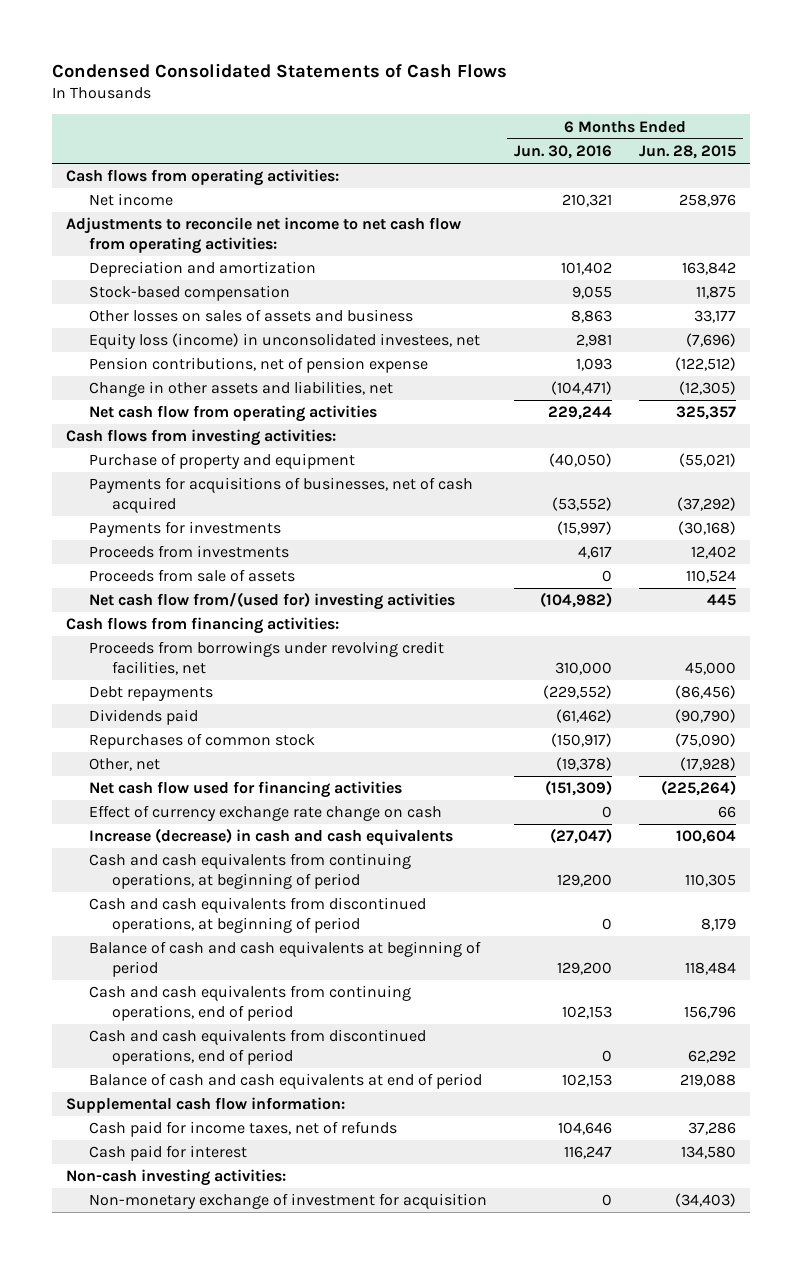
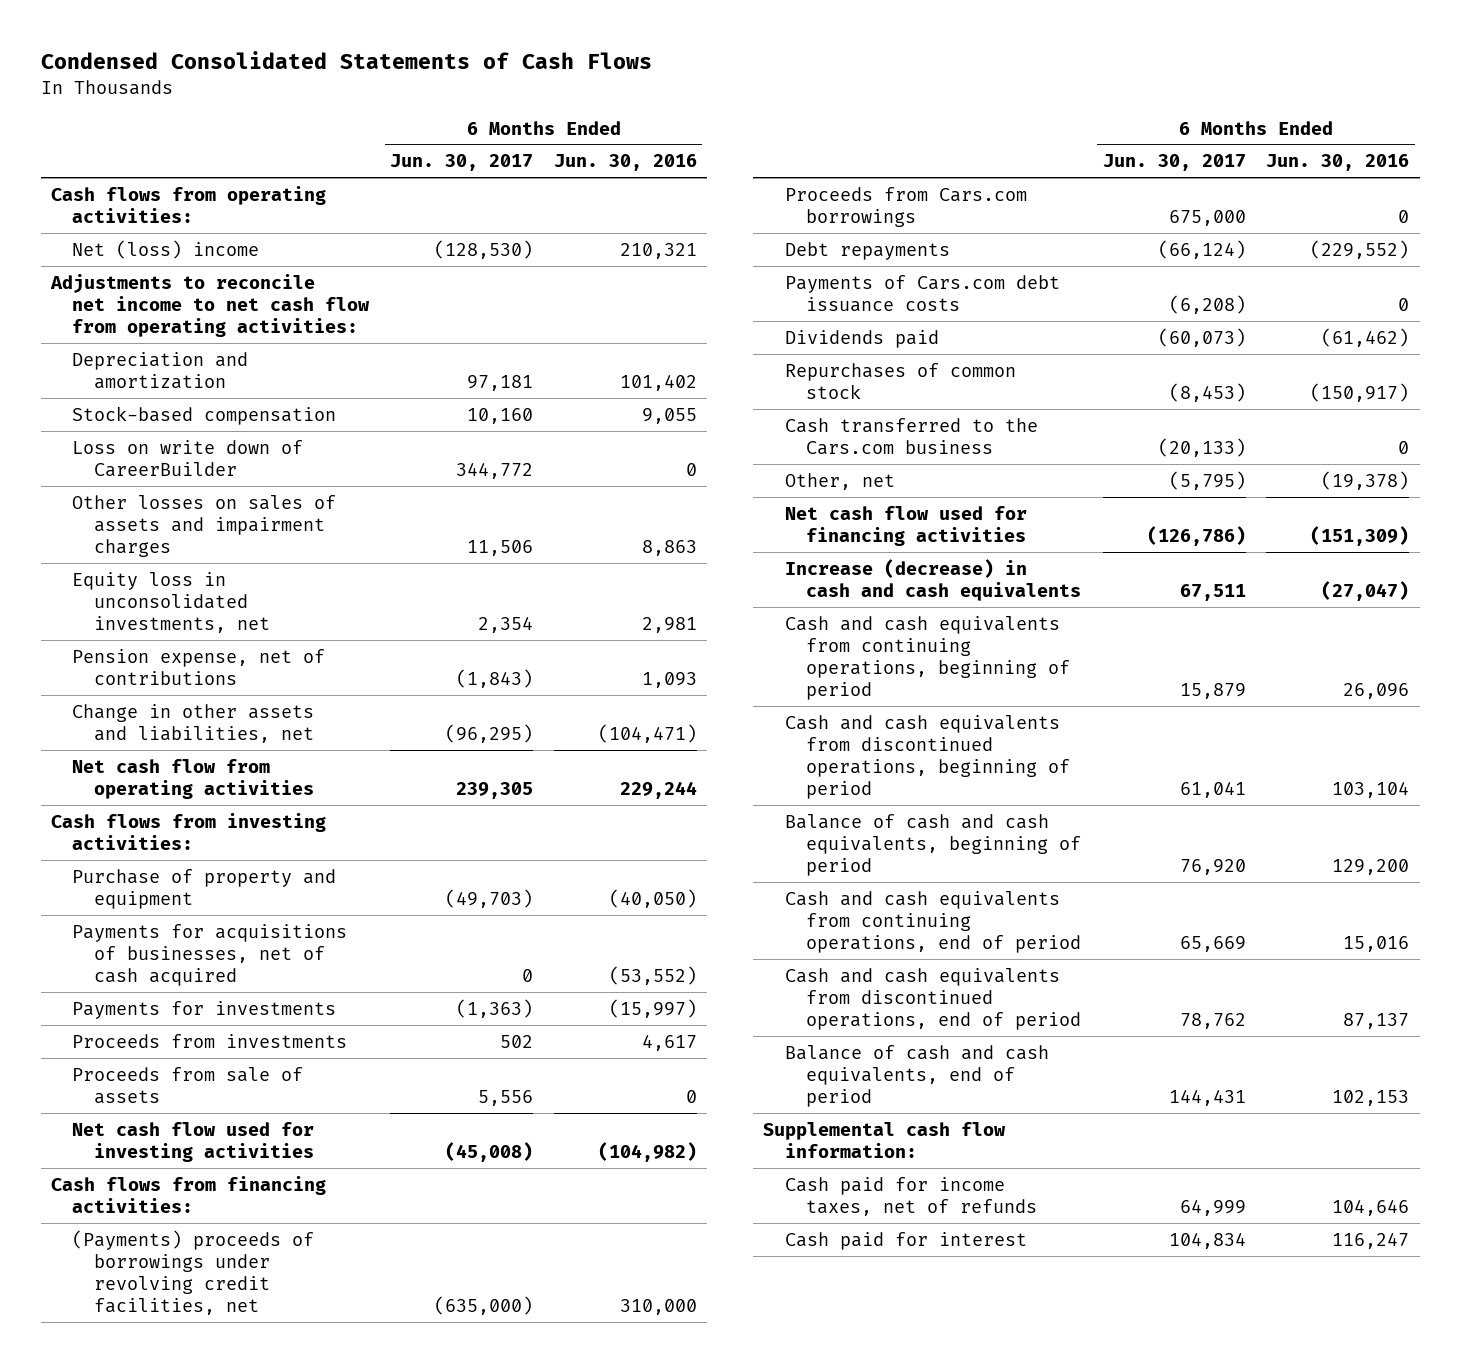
- | 6 Months Ended Jun. 30, 2016 | 6 Months Ended Jun. 28, 2015
+ | 6 Months Ended Jun. 30, 2017 | 6 Months Ended Jun. 30, 2016
- Net income | 210,321 | 258,976
+ Net (loss) income | (128,530) | 210,321
- Other losses on sales of assets and business | 8,863 | 33,177
- Equity loss (income) in unconsolidated investees, net | 2,981 | (7,696)
- Pension contributions, net of pension expense | 1,093 | (122,512)
+ Loss on write down of CareerBuilder | 344,772 | 0
+ Other losses on sales of assets and impairment charges | 11,506 | 8,863
+ Equity loss in unconsolidated investments, net | 2,354 | 2,981
+ Pension expense, net of contributions | (1,843) | 1,093
- Net cash flow from/(used for) investing activities | (104,982) | 445
+ Net cash flow used for investing activities | (45,008) | (104,982)
- Proceeds from borrowings under revolving credit facilities, net | 310,000 | 45,000
+ (Payments) proceeds of borrowings under revolving credit facilities, net | (635,000) | 310,000
+ Proceeds from Cars.com borrowings | 675,000 | 0
+ Payments of Cars.com debt issuance costs | (6,208) | 0
+ Cash transferred to the Cars.com business | (20,133) | 0
- Effect of currency exchange rate change on cash | 0 | 66
- Cash and cash equivalents from continuing operations, at beginning of period | 129,200 | 110,305
- Cash and cash equivalents from discontinued operations, at beginning of period | 0 | 8,179
- Balance of cash and cash equivalents at beginning of period | 129,200 | 118,484
- Cash and cash equivalents from continuing operations, end of period | 102,153 | 156,796
- Cash and cash equivalents from discontinued operations, end of period | 0 | 62,292
- Balance of cash and cash equivalents at end of period | 102,153 | 219,088
+ Cash and cash equivalents from continuing operations, beginning of period | 15,879 | 26,096
+ Cash and cash equivalents from discontinued operations, beginning of period | 61,041 | 103,104
+ Balance of cash and cash equivalents, beginning of period | 76,920 | 129,200
+ Cash and cash equivalents from continuing operations, end of period | 65,669 | 15,016
+ Cash and cash equivalents from discontinued operations, end of period | 78,762 | 87,137
+ Balance of cash and cash equivalents, end of period | 144,431 | 102,153
- Non-cash investing activities:
- Non-monetary exchange of investment for acquisition | 0 | (34,403)

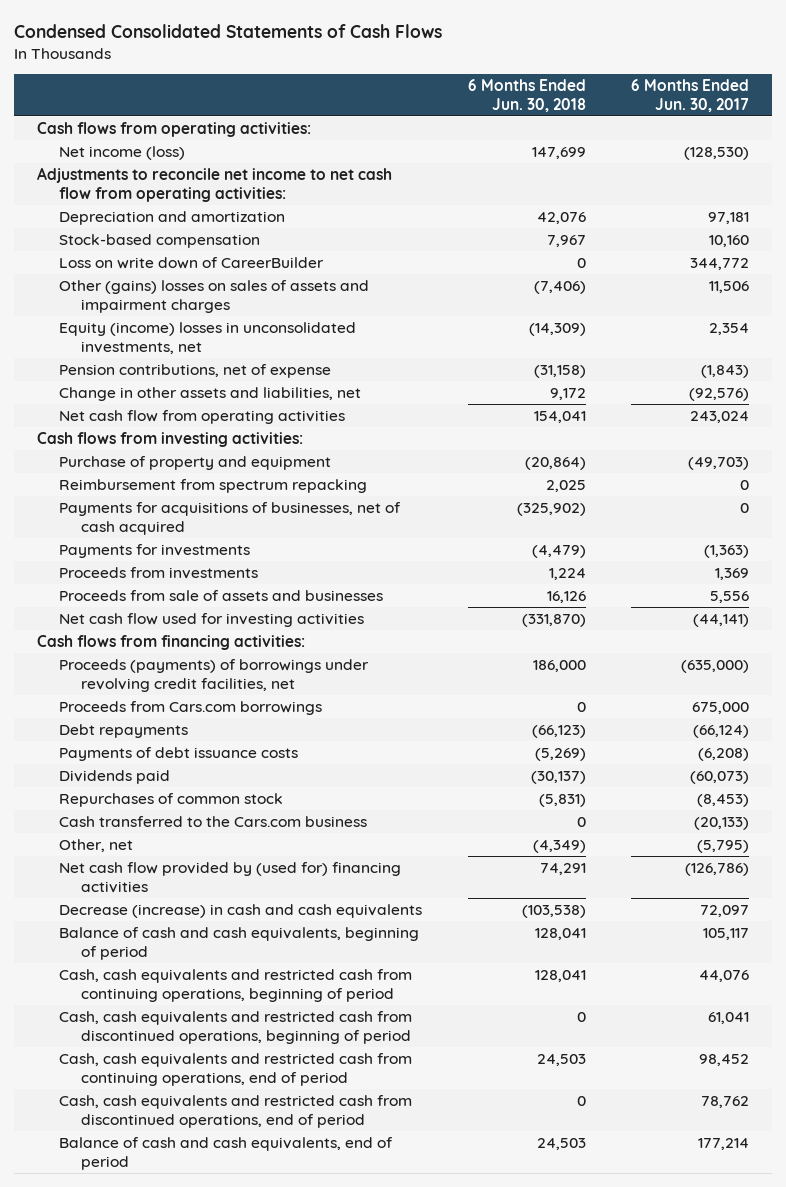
- | 6 Months Ended Jun. 30, 2017 | 6 Months Ended Jun. 30, 2016
+ | 6 Months Ended Jun. 30, 2018 | 6 Months Ended Jun. 30, 2017
- Net (loss) income | (128,530) | 210,321
+ Net income (loss) | 147,699 | (128,530)
- Other losses on sales of assets and impairment charges | 11,506 | 8,863
- Equity loss in unconsolidated investments, net | 2,354 | 2,981
- Pension expense, net of contributions | (1,843) | 1,093
- Change in other assets and liabilities, net | (96,295) | (104,471)
- Net cash flow from operating activities | 239,305 | 229,244
+ Other (gains) losses on sales of assets and impairment charges | (7,406) | 11,506
+ Equity (income) losses in unconsolidated investments, net | (14,309) | 2,354
+ Pension contributions, net of expense | (31,158) | (1,843)
+ Change in other assets and liabilities, net | 9,172 | (92,576)
+ Net cash flow from operating activities | 154,041 | 243,024
+ Reimbursement from spectrum repacking | 2,025 | 0
- Proceeds from investments | 502 | 4,617
- Proceeds from sale of assets | 5,556 | 0
- Net cash flow used for investing activities | (45,008) | (104,982)
+ Proceeds from investments | 1,224 | 1,369
+ Proceeds from sale of assets and businesses | 16,126 | 5,556
+ Net cash flow used for investing activities | (331,870) | (44,141)
- (Payments) proceeds of borrowings under revolving credit facilities, net | (635,000) | 310,000
+ Proceeds (payments) of borrowings under revolving credit facilities, net | 186,000 | (635,000)
- Payments of Cars.com debt issuance costs | (6,208) | 0
+ Payments of debt issuance costs | (5,269) | (6,208)
- Net cash flow used for financing activities | (126,786) | (151,309)
- Increase (decrease) in cash and cash equivalents | 67,511 | (27,047)
- Cash and cash equivalents from continuing operations, beginning of period | 15,879 | 26,096
- Cash and cash equivalents from discontinued operations, beginning of period | 61,041 | 103,104
- Balance of cash and cash equivalents, beginning of period | 76,920 | 129,200
- Cash and cash equivalents from continuing operations, end of period | 65,669 | 15,016
- Cash and cash equivalents from discontinued operations, end of period | 78,762 | 87,137
- Balance of cash and cash equivalents, end of period | 144,431 | 102,153
- Supplemental cash flow information:
- Cash paid for income taxes, net of refunds | 64,999 | 104,646
- Cash paid for interest | 104,834 | 116,247
+ Net cash flow provided by (used for) financing activities | 74,291 | (126,786)
+ Decrease (increase) in cash and cash equivalents | (103,538) | 72,097
+ Balance of cash and cash equivalents, beginning of period | 128,041 | 105,117
+ Cash, cash equivalents and restricted cash from continuing operations, beginning of period | 128,041 | 44,076
+ Cash, cash equivalents and restricted cash from discontinued operations, beginning of period | 0 | 61,041
+ Cash, cash equivalents and restricted cash from continuing operations, end of period | 24,503 | 98,452
+ Cash, cash equivalents and restricted cash from discontinued operations, end of period | 0 | 78,762
+ Balance of cash and cash equivalents, end of period | 24,503 | 177,214

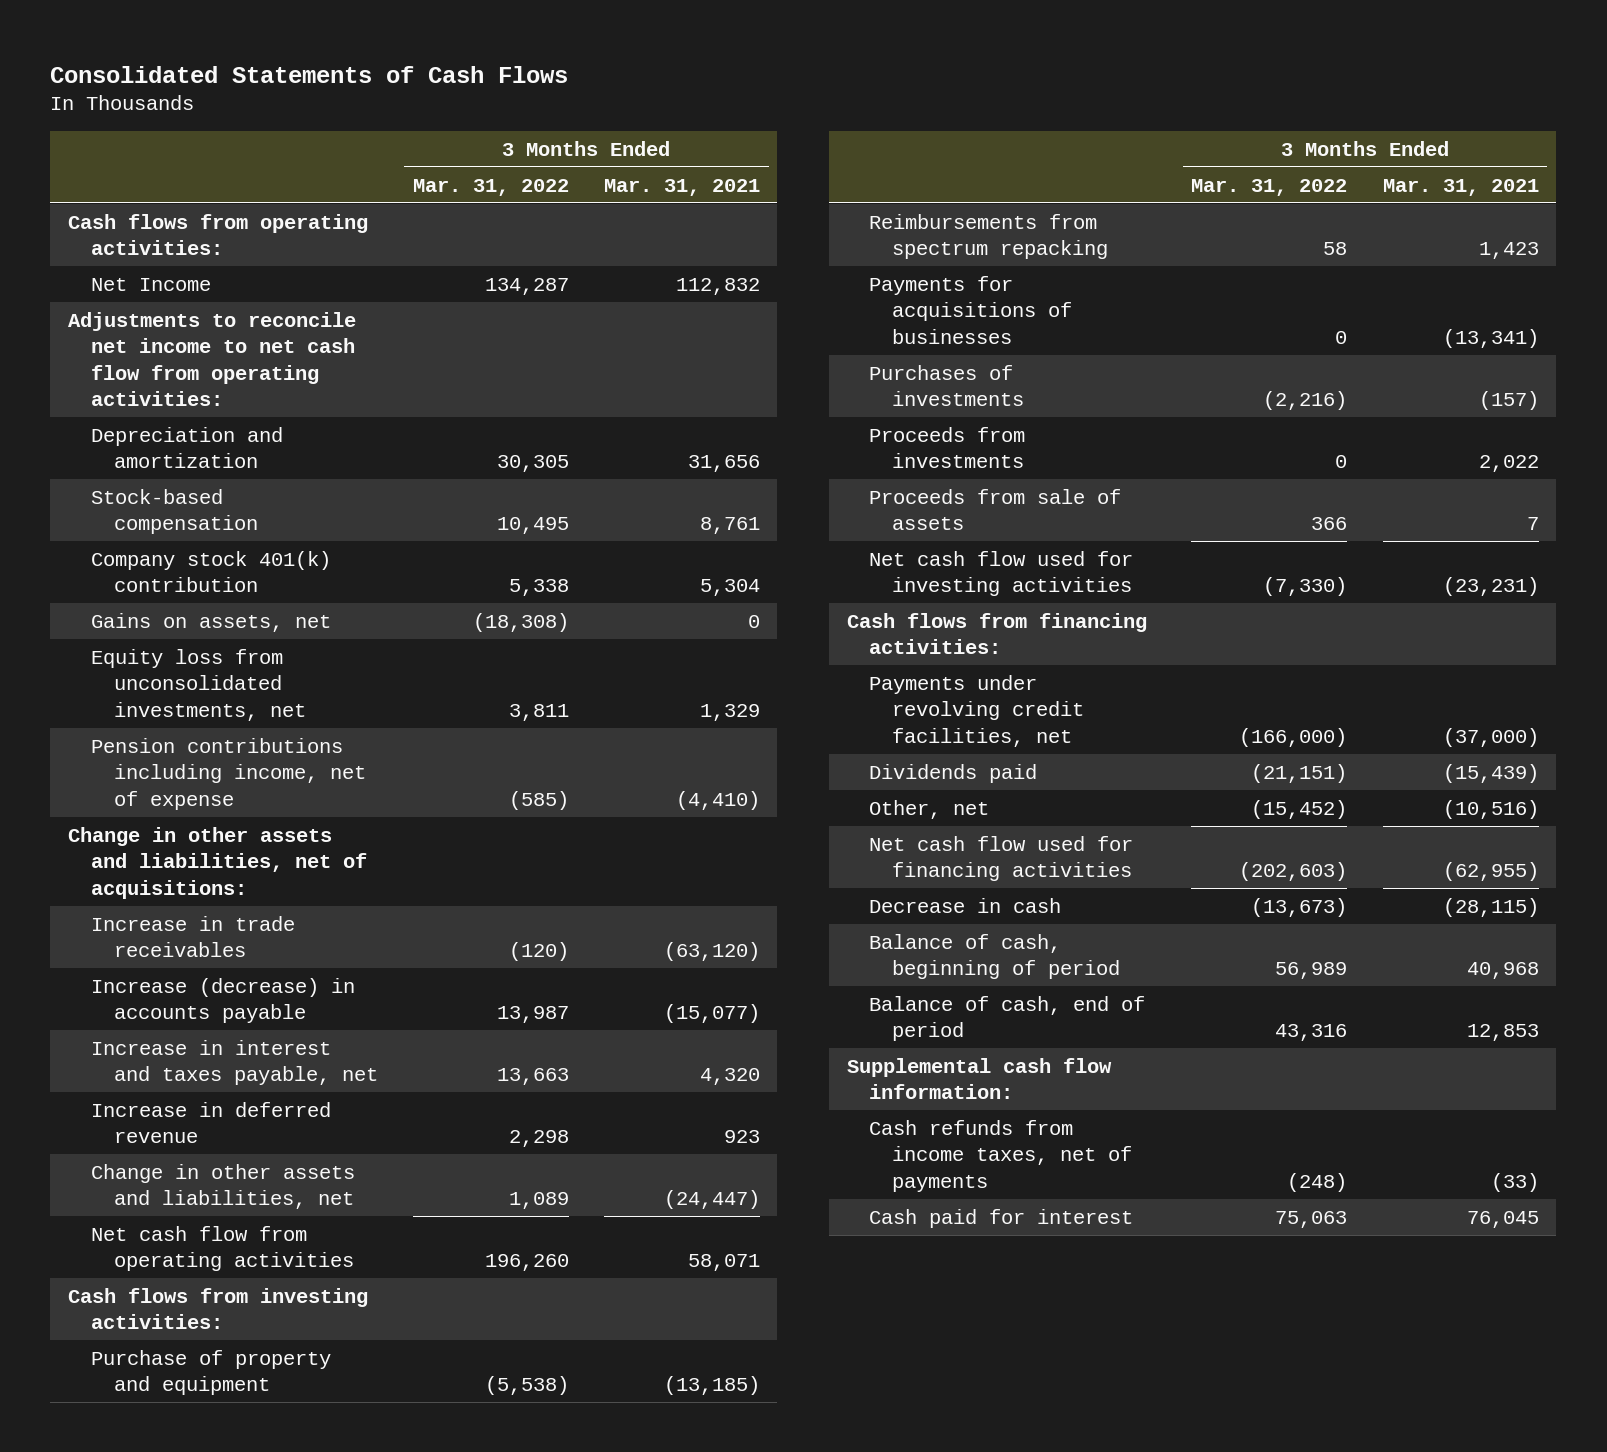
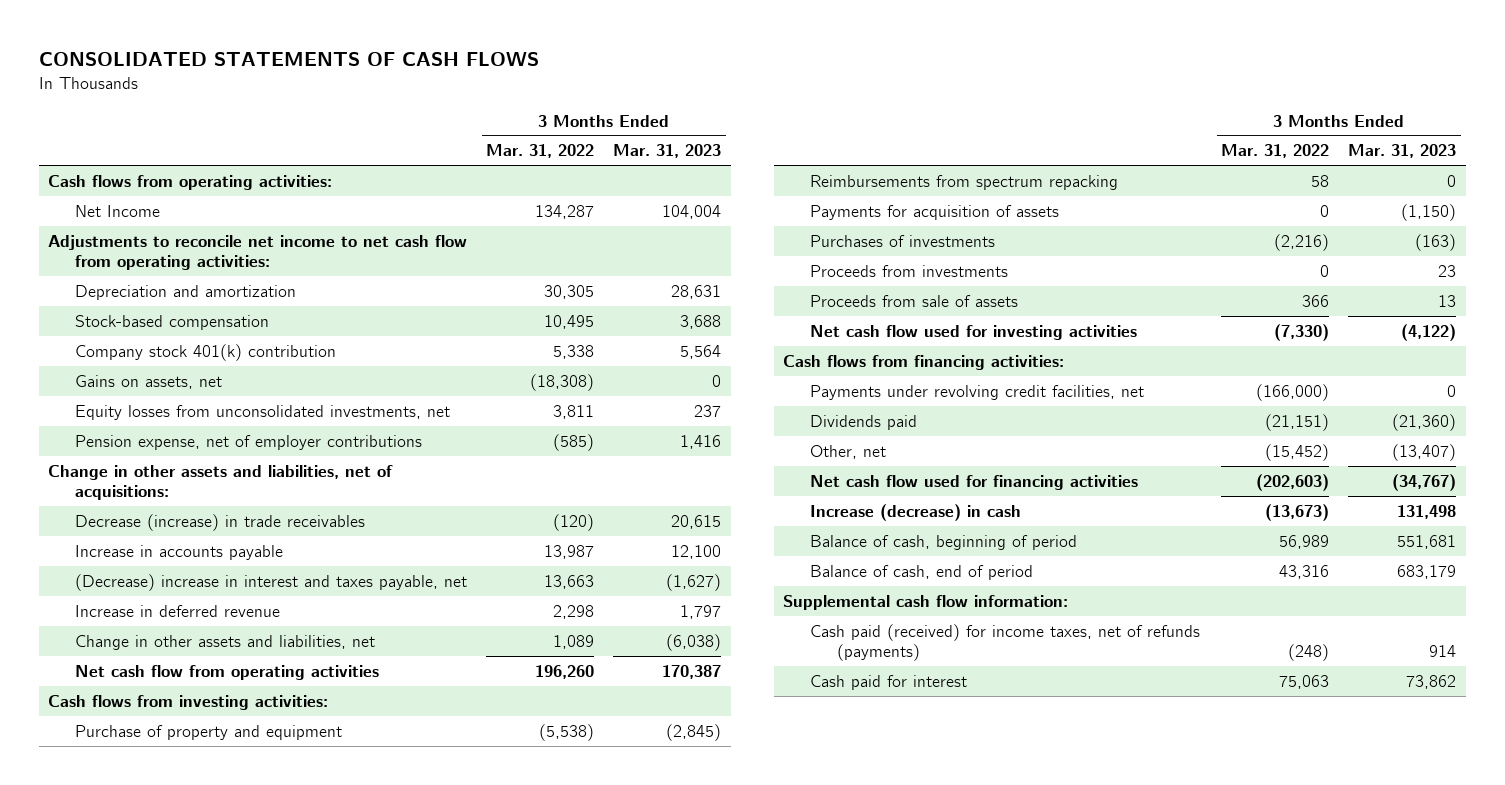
- Consolidated Statements of Cash Flows
+ CONSOLIDATED STATEMENTS OF CASH FLOWS
- | 3 Months Ended Mar. 31, 2022 | 3 Months Ended Mar. 31, 2021
+ | 3 Months Ended Mar. 31, 2022 | 3 Months Ended Mar. 31, 2023
- Equity loss from unconsolidated investments, net | 3,811 | 1,329
- Pension contributions including income, net of expense | (585) | (4,410)
+ Equity losses from unconsolidated investments, net | 3,811 | 237
+ Pension expense, net of employer contributions | (585) | 1,416
- Increase in trade receivables | (120) | (63,120)
- Increase (decrease) in accounts payable | 13,987 | (15,077)
- Increase in interest and taxes payable, net | 13,663 | 4,320
+ Decrease (increase) in trade receivables | (120) | 20,615
+ Increase in accounts payable | 13,987 | 12,100
+ (Decrease) increase in interest and taxes payable, net | 13,663 | (1,627)
- Payments for acquisitions of businesses | 0 | (13,341)
+ Payments for acquisition of assets | 0 | (1,150)
- Decrease in cash | (13,673) | (28,115)
+ Increase (decrease) in cash | (13,673) | 131,498
- Cash refunds from income taxes, net of payments | (248) | (33)
+ Cash paid (received) for income taxes, net of refunds (payments) | (248) | 914

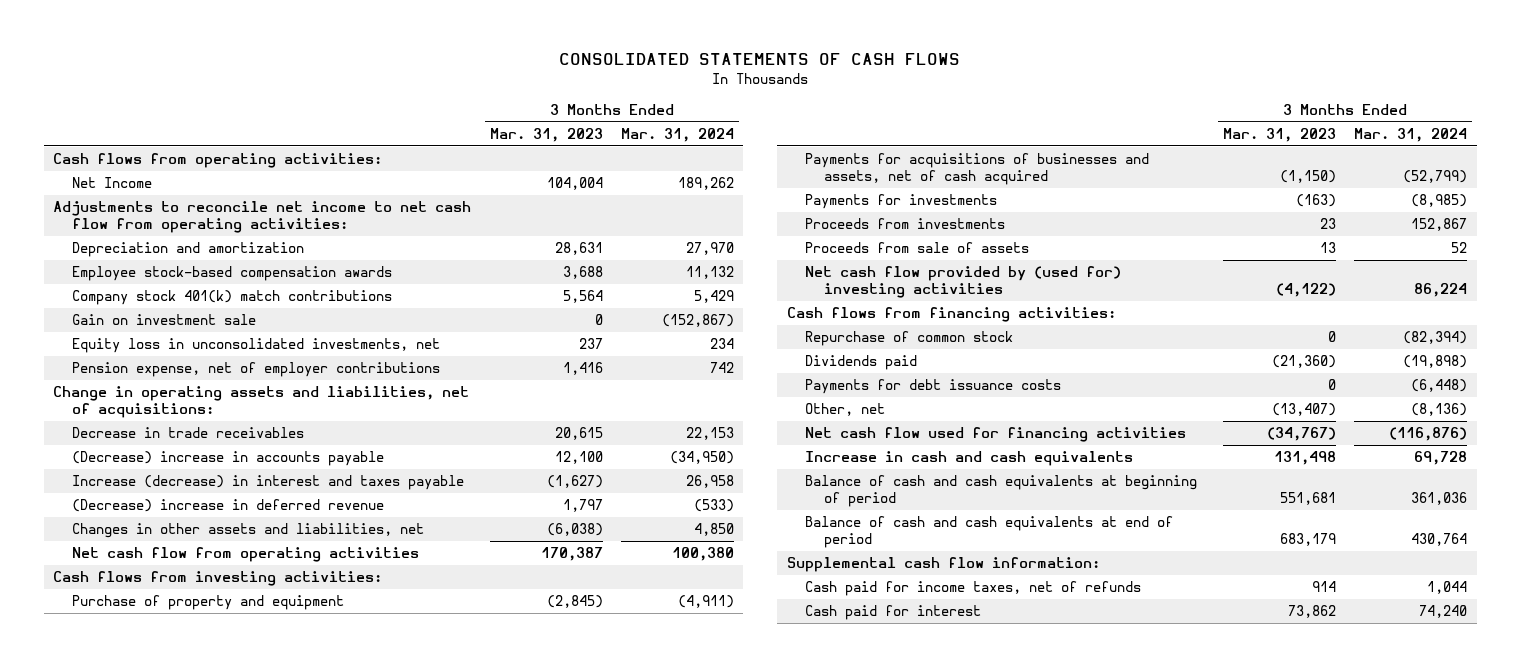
- | 3 Months Ended Mar. 31, 2022 | 3 Months Ended Mar. 31, 2023
+ | 3 Months Ended Mar. 31, 2023 | 3 Months Ended Mar. 31, 2024
- Stock-based compensation | 10,495 | 3,688
- Company stock 401(k) contribution | 5,338 | 5,564
- Gains on assets, net | (18,308) | 0
- Equity losses from unconsolidated investments, net | 3,811 | 237
+ Employee stock-based compensation awards | 3,688 | 11,132
+ Company stock 401(k) match contributions | 5,564 | 5,429
+ Gain on investment sale | 0 | (152,867)
+ Equity loss in unconsolidated investments, net | 237 | 234
- Change in other assets and liabilities, net of acquisitions:
- Decrease (increase) in trade receivables | (120) | 20,615
- Increase in accounts payable | 13,987 | 12,100
- (Decrease) increase in interest and taxes payable, net | 13,663 | (1,627)
- Increase in deferred revenue | 2,298 | 1,797
- Change in other assets and liabilities, net | 1,089 | (6,038)
+ Change in operating assets and liabilities, net of acquisitions:
+ Decrease in trade receivables | 20,615 | 22,153
+ (Decrease) increase in accounts payable | 12,100 | (34,950)
+ Increase (decrease) in interest and taxes payable | (1,627) | 26,958
+ (Decrease) increase in deferred revenue | 1,797 | (533)
+ Changes in other assets and liabilities, net | (6,038) | 4,850
- Reimbursements from spectrum repacking | 58 | 0
- Payments for acquisition of assets | 0 | (1,150)
- Purchases of investments | (2,216) | (163)
+ Payments for acquisitions of businesses and assets, net of cash acquired | (1,150) | (52,799)
+ Payments for investments | (163) | (8,985)
- Net cash flow used for investing activities | (7,330) | (4,122)
+ Net cash flow provided by (used for) investing activities | (4,122) | 86,224
- Payments under revolving credit facilities, net | (166,000) | 0
+ Repurchase of common stock | 0 | (82,394)
+ Payments for debt issuance costs | 0 | (6,448)
- Increase (decrease) in cash | (13,673) | 131,498
- Balance of cash, beginning of period | 56,989 | 551,681
- Balance of cash, end of period | 43,316 | 683,179
+ Increase in cash and cash equivalents | 131,498 | 69,728
+ Balance of cash and cash equivalents at beginning of period | 551,681 | 361,036
+ Balance of cash and cash equivalents at end of period | 683,179 | 430,764
- Cash paid (received) for income taxes, net of refunds (payments) | (248) | 914
+ Cash paid for income taxes, net of refunds | 914 | 1,044

